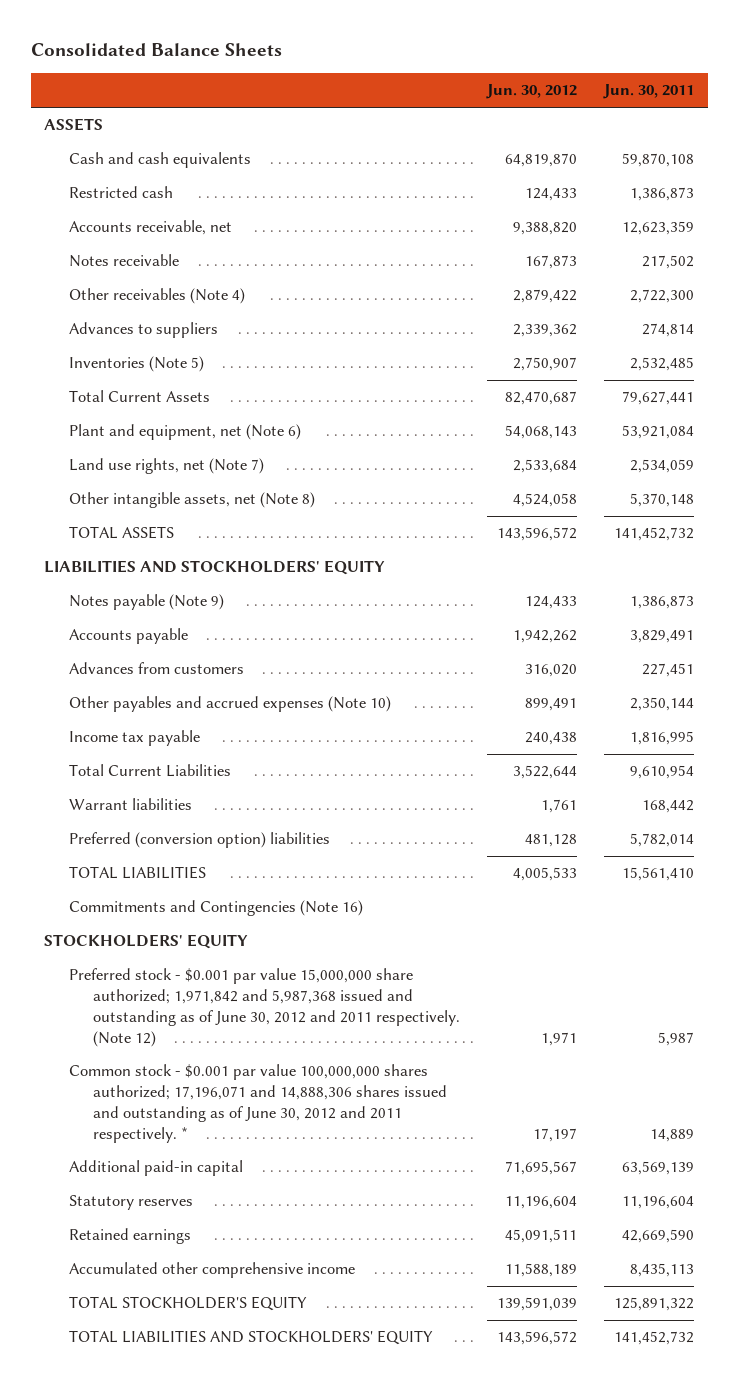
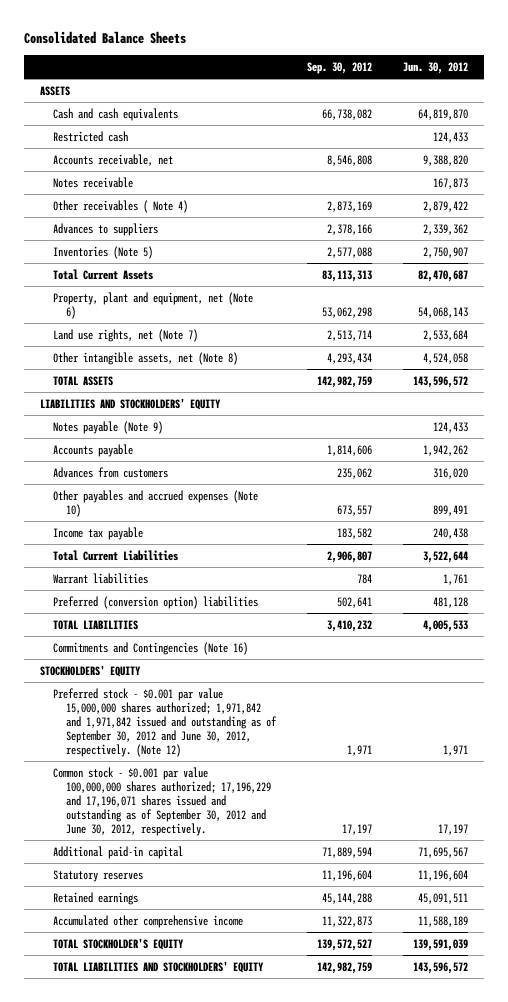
- | Jun. 30, 2012 | Jun. 30, 2011
+ | Sep. 30, 2012 | Jun. 30, 2012
- Other receivables (Note 4) | 2,879,422 | 2,722,300
+ Other receivables ( Note 4) | 2,873,169 | 2,879,422
- Plant and equipment, net (Note 6) | 54,068,143 | 53,921,084
+ Property, plant and equipment, net (Note 6) | 53,062,298 | 54,068,143
- Preferred stock - $0.001 par value 15,000,000 share authorized; 1,971,842 and 5,987,368 issued and outstanding as of June 30, 2012 and 2011 respectively. (Note 12) | 1,971 | 5,987
- Common stock - $0.001 par value 100,000,000 shares authorized; 17,196,071 and 14,888,306 shares issued and outstanding as of June 30, 2012 and 2011 respectively. * | 17,197 | 14,889
+ Preferred stock - $0.001 par value 15,000,000 shares authorized; 1,971,842 and 1,971,842 issued and outstanding as of September 30, 2012 and June 30, 2012, respectively. (Note 12) | 1,971 | 1,971
+ Common stock - $0.001 par value 100,000,000 shares authorized; 17,196,229 and 17,196,071 shares issued and outstanding as of September 30, 2012 and June 30, 2012, respectively. | 17,197 | 17,197

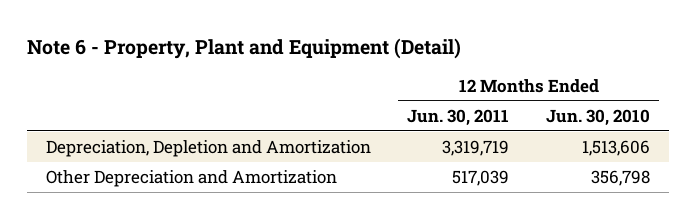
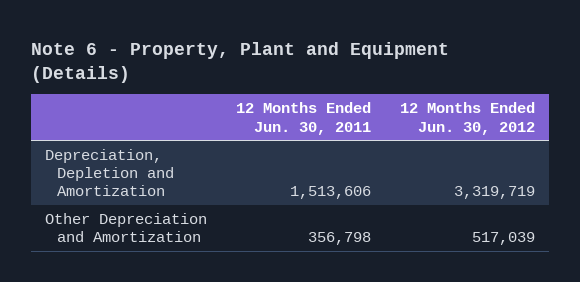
- Note 6 - Property, Plant and Equipment (Detail)
+ Note 6 - Property, Plant and Equipment (Details)
- | 12 Months Ended Jun. 30, 2011 | 12 Months Ended Jun. 30, 2010
+ | 12 Months Ended Jun. 30, 2011 | 12 Months Ended Jun. 30, 2012
- Depreciation, Depletion and Amortization | 3,319,719 | 1,513,606
- Other Depreciation and Amortization | 517,039 | 356,798
+ Depreciation, Depletion and Amortization | 1,513,606 | 3,319,719
+ Other Depreciation and Amortization | 356,798 | 517,039

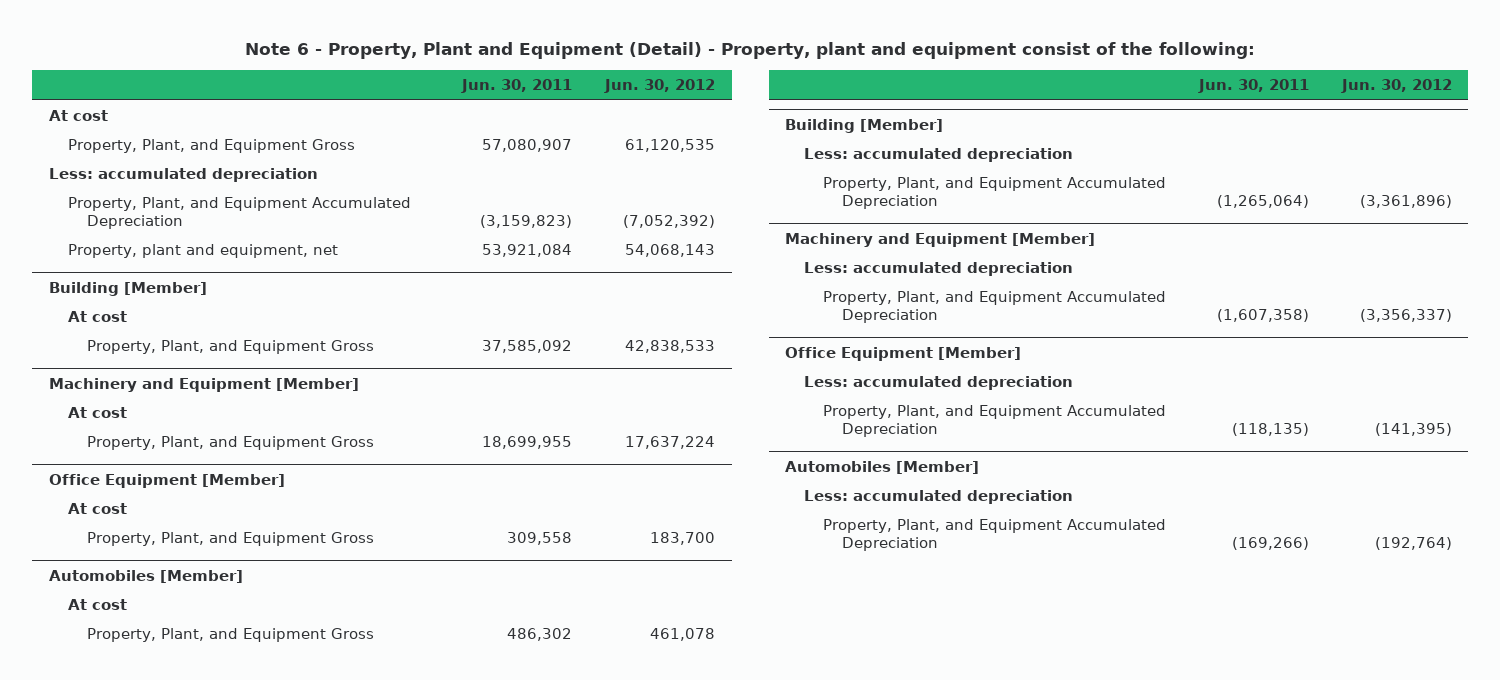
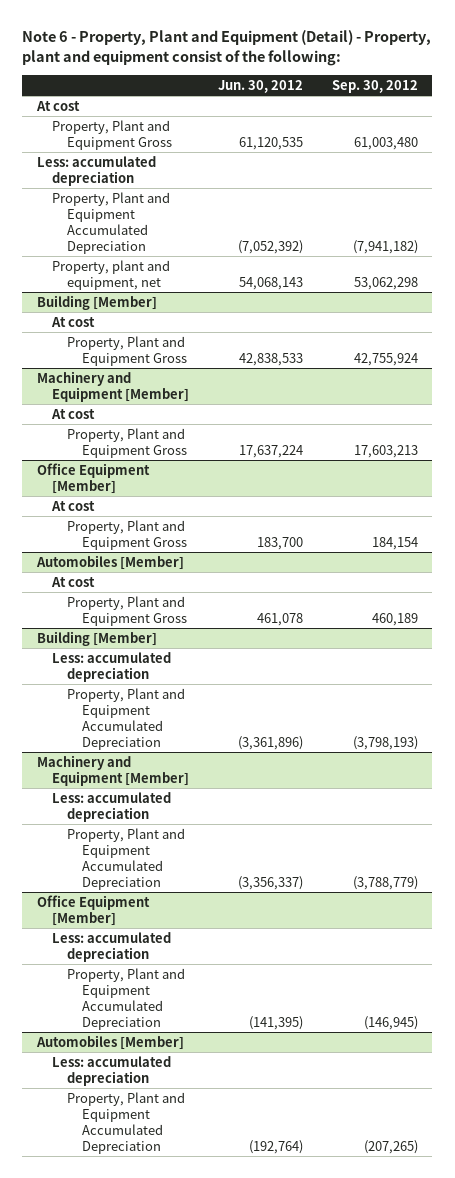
- | Jun. 30, 2011 | Jun. 30, 2012
+ | Jun. 30, 2012 | Sep. 30, 2012
- Property, Plant, and Equipment Gross | 57,080,907 | 61,120,535
+ Property, Plant and Equipment Gross | 61,120,535 | 61,003,480
- Property, Plant, and Equipment Accumulated Depreciation | (3,159,823) | (7,052,392)
+ Property, Plant and Equipment Accumulated Depreciation | (7,052,392) | (7,941,182)
@ Building [Member]
- Property, Plant, and Equipment Gross | 37,585,092 | 42,838,533
+ Property, Plant and Equipment Gross | 42,838,533 | 42,755,924
@ Machinery and Equipment [Member]
- Property, Plant, and Equipment Gross | 18,699,955 | 17,637,224
+ Property, Plant and Equipment Gross | 17,637,224 | 17,603,213
@ Office Equipment [Member]
- Property, Plant, and Equipment Gross | 309,558 | 183,700
+ Property, Plant and Equipment Gross | 183,700 | 184,154
@ Automobiles [Member]
- Property, Plant, and Equipment Gross | 486,302 | 461,078
+ Property, Plant and Equipment Gross | 461,078 | 460,189
@ Building [Member]
- Property, Plant, and Equipment Accumulated Depreciation | (1,265,064) | (3,361,896)
+ Property, Plant and Equipment Accumulated Depreciation | (3,361,896) | (3,798,193)
@ Machinery and Equipment [Member]
- Property, Plant, and Equipment Accumulated Depreciation | (1,607,358) | (3,356,337)
+ Property, Plant and Equipment Accumulated Depreciation | (3,356,337) | (3,788,779)
@ Office Equipment [Member]
- Property, Plant, and Equipment Accumulated Depreciation | (118,135) | (141,395)
+ Property, Plant and Equipment Accumulated Depreciation | (141,395) | (146,945)
@ Automobiles [Member]
- Property, Plant, and Equipment Accumulated Depreciation | (169,266) | (192,764)
+ Property, Plant and Equipment Accumulated Depreciation | (192,764) | (207,265)

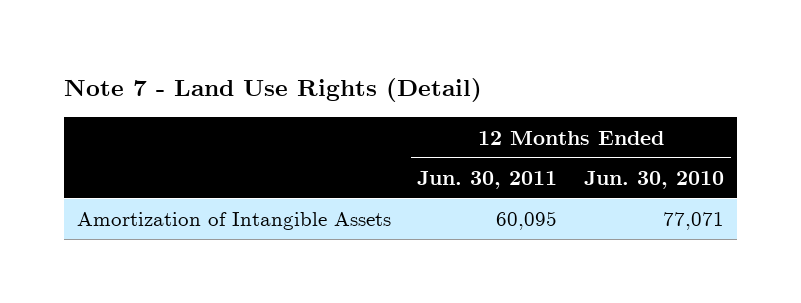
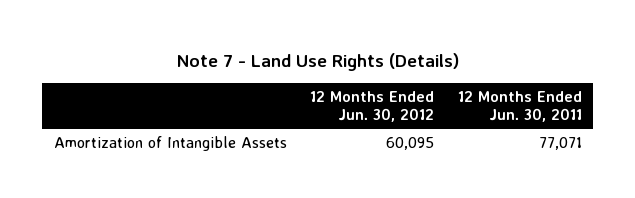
- Note 7 - Land Use Rights (Detail)
+ Note 7 - Land Use Rights (Details)
- | 12 Months Ended Jun. 30, 2011 | 12 Months Ended Jun. 30, 2010
+ | 12 Months Ended Jun. 30, 2012 | 12 Months Ended Jun. 30, 2011
- Amortization of Intangible Assets | 60,095 | 77,071
+ Amortization of Intangible Assets | 60,095 | 77,071

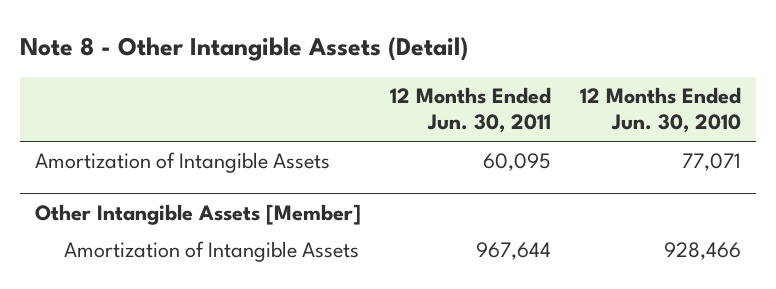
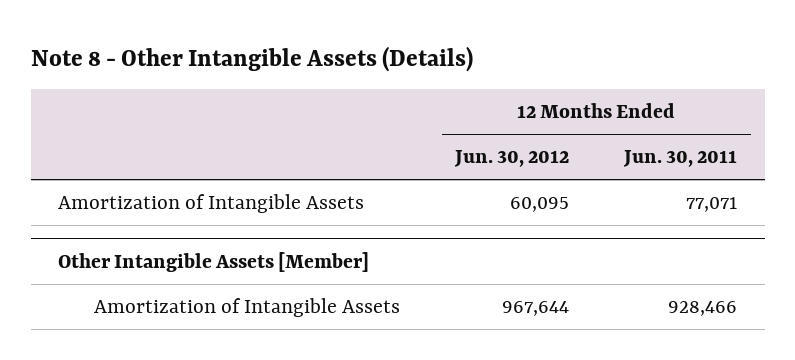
- Note 8 - Other Intangible Assets (Detail)
+ Note 8 - Other Intangible Assets (Details)
- | 12 Months Ended Jun. 30, 2011 | 12 Months Ended Jun. 30, 2010
+ | 12 Months Ended Jun. 30, 2012 | 12 Months Ended Jun. 30, 2011
- Amortization of Intangible Assets | 60,095 | 77,071
+ Amortization of Intangible Assets | 60,095 | 77,071
@ Other Intangible Assets [Member]
- Amortization of Intangible Assets | 967,644 | 928,466
+ Amortization of Intangible Assets | 967,644 | 928,466

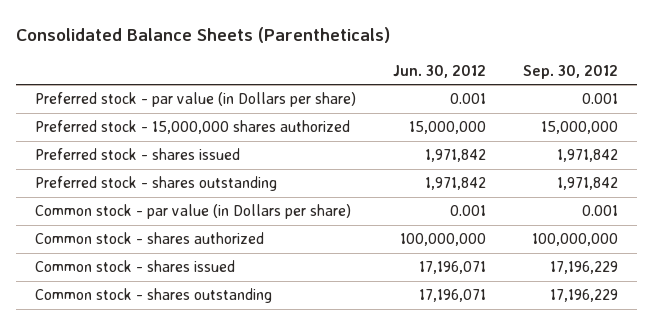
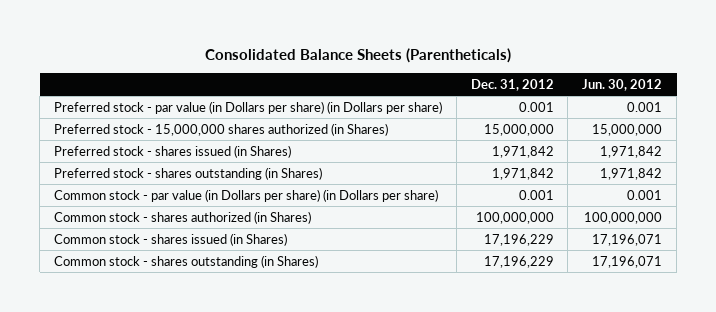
- | Jun. 30, 2012 | Sep. 30, 2012
+ | Dec. 31, 2012 | Jun. 30, 2012
- Preferred stock - par value (in Dollars per share) | 0.001 | 0.001
- Preferred stock - 15,000,000 shares authorized | 15,000,000 | 15,000,000
- Preferred stock - shares issued | 1,971,842 | 1,971,842
- Preferred stock - shares outstanding | 1,971,842 | 1,971,842
- Common stock - par value (in Dollars per share) | 0.001 | 0.001
- Common stock - shares authorized | 100,000,000 | 100,000,000
- Common stock - shares issued | 17,196,071 | 17,196,229
- Common stock - shares outstanding | 17,196,071 | 17,196,229
+ Preferred stock - par value (in Dollars per share) (in Dollars per share) | 0.001 | 0.001
+ Preferred stock - 15,000,000 shares authorized (in Shares) | 15,000,000 | 15,000,000
+ Preferred stock - shares issued (in Shares) | 1,971,842 | 1,971,842
+ Preferred stock - shares outstanding (in Shares) | 1,971,842 | 1,971,842
+ Common stock - par value (in Dollars per share) (in Dollars per share) | 0.001 | 0.001
+ Common stock - shares authorized (in Shares) | 100,000,000 | 100,000,000
+ Common stock - shares issued (in Shares) | 17,196,229 | 17,196,071
+ Common stock - shares outstanding (in Shares) | 17,196,229 | 17,196,071

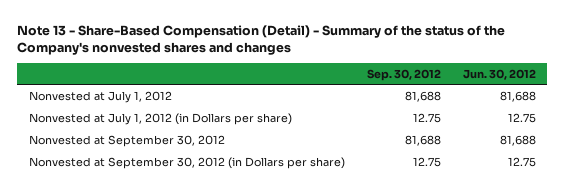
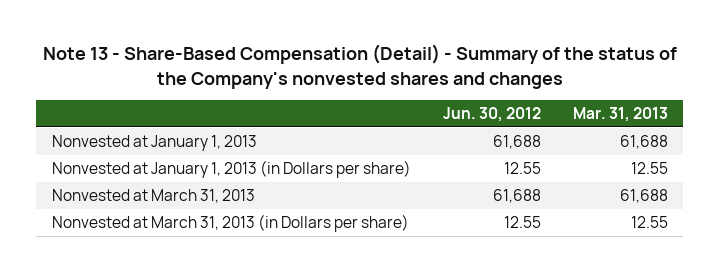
- | Sep. 30, 2012 | Jun. 30, 2012
+ | Jun. 30, 2012 | Mar. 31, 2013
- Nonvested at July 1, 2012 | 81,688 | 81,688
- Nonvested at July 1, 2012 (in Dollars per share) | 12.75 | 12.75
- Nonvested at September 30, 2012 | 81,688 | 81,688
- Nonvested at September 30, 2012 (in Dollars per share) | 12.75 | 12.75
+ Nonvested at January 1, 2013 | 61,688 | 61,688
+ Nonvested at January 1, 2013 (in Dollars per share) | 12.55 | 12.55
+ Nonvested at March 31, 2013 | 61,688 | 61,688
+ Nonvested at March 31, 2013 (in Dollars per share) | 12.55 | 12.55

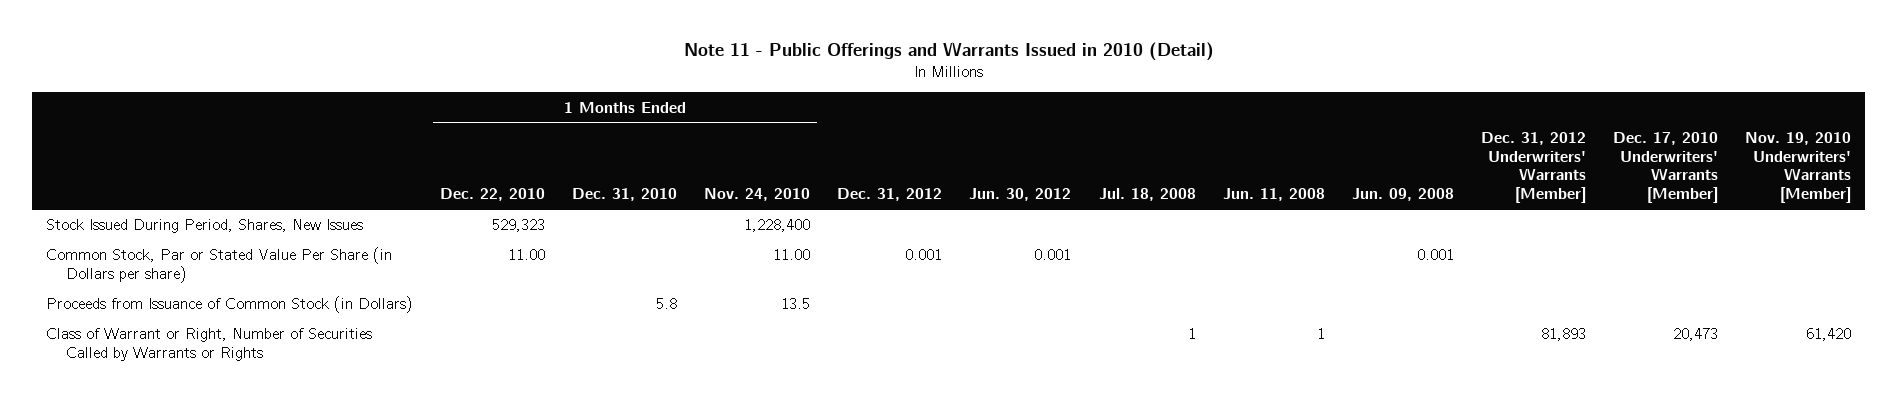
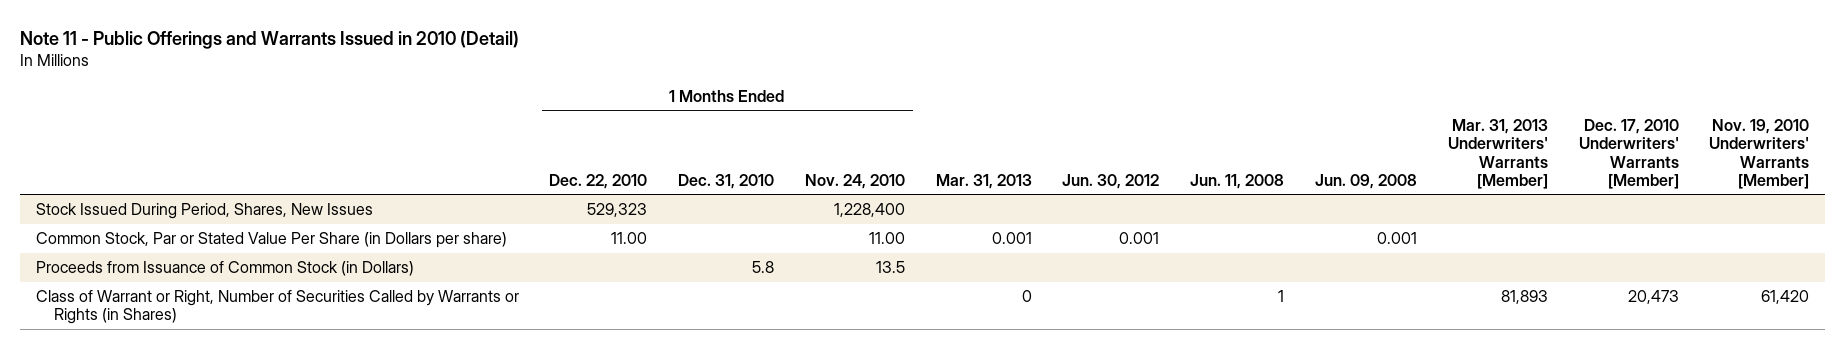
- | 1 Months Ended Dec. 22, 2010 | 1 Months Ended Dec. 31, 2010 | 1 Months Ended Nov. 24, 2010 | Dec. 31, 2012 | Jun. 30, 2012 | Jul. 18, 2008 | Jun. 11, 2008 | Jun. 09, 2008 | Dec. 31, 2012 Underwriters' Warrants [Member] | Dec. 17, 2010 Underwriters' Warrants [Member] | Nov. 19, 2010 Underwriters' Warrants [Member]
+ | 1 Months Ended Dec. 22, 2010 | 1 Months Ended Dec. 31, 2010 | 1 Months Ended Nov. 24, 2010 | Mar. 31, 2013 | Jun. 30, 2012 | Jun. 11, 2008 | Jun. 09, 2008 | Mar. 31, 2013 Underwriters' Warrants [Member] | Dec. 17, 2010 Underwriters' Warrants [Member] | Nov. 19, 2010 Underwriters' Warrants [Member]
- Class of Warrant or Right, Number of Securities Called by Warrants or Rights | | | | | | 1 | 1 | | 81,893 | 20,473 | 61,420
+ Class of Warrant or Right, Number of Securities Called by Warrants or Rights (in Shares) | | | | 0 | | 1 | | 81,893 | 20,473 | 61,420

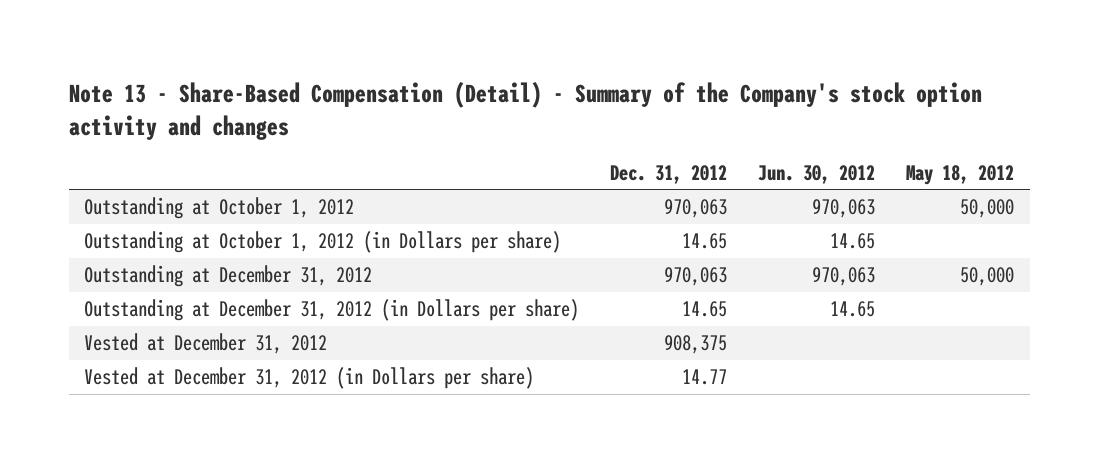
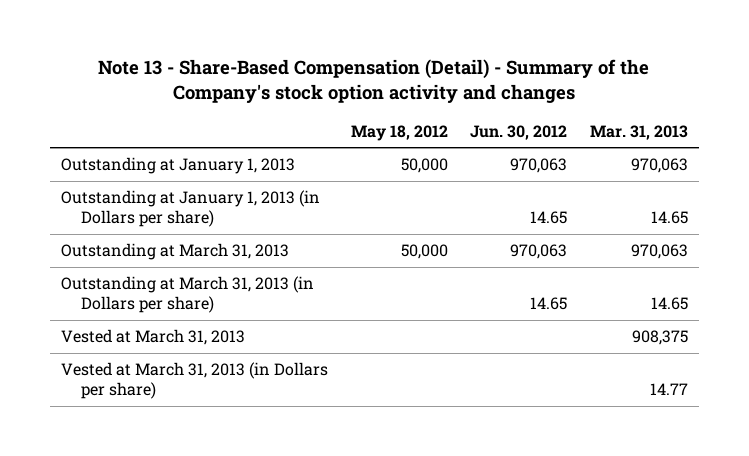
- | Dec. 31, 2012 | Jun. 30, 2012 | May 18, 2012
+ | May 18, 2012 | Jun. 30, 2012 | Mar. 31, 2013
- Outstanding at October 1, 2012 | 970,063 | 970,063 | 50,000
- Outstanding at October 1, 2012 (in Dollars per share) | 14.65 | 14.65 |
- Outstanding at December 31, 2012 | 970,063 | 970,063 | 50,000
- Outstanding at December 31, 2012 (in Dollars per share) | 14.65 | 14.65 |
- Vested at December 31, 2012 | 908,375 | |
- Vested at December 31, 2012 (in Dollars per share) | 14.77 | |
+ Outstanding at January 1, 2013 | 50,000 | 970,063 | 970,063
+ Outstanding at January 1, 2013 (in Dollars per share) | | 14.65 | 14.65
+ Outstanding at March 31, 2013 | 50,000 | 970,063 | 970,063
+ Outstanding at March 31, 2013 (in Dollars per share) | | 14.65 | 14.65
+ Vested at March 31, 2013 | | | 908,375
+ Vested at March 31, 2013 (in Dollars per share) | | | 14.77

